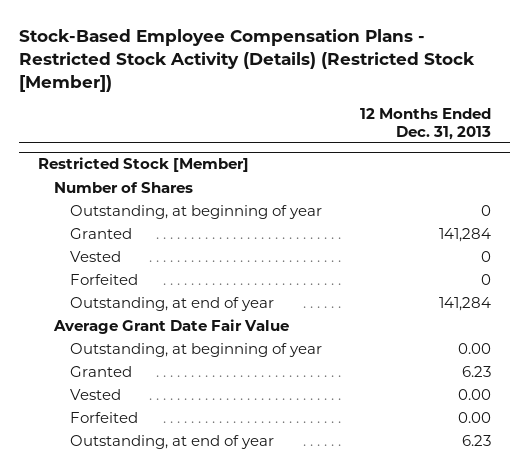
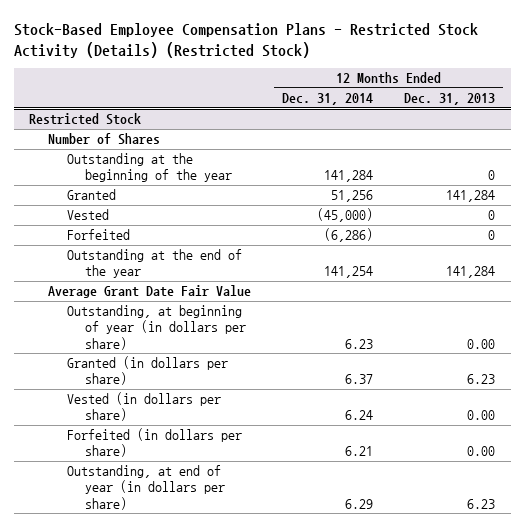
- Stock-Based Employee Compensation Plans - Restricted Stock Activity (Details) (Restricted Stock [Member])
+ Stock-Based Employee Compensation Plans - Restricted Stock Activity (Details) (Restricted Stock)
- | 12 Months Ended Dec. 31, 2013
+ | 12 Months Ended Dec. 31, 2014 | 12 Months Ended Dec. 31, 2013
- Restricted Stock [Member]
+ Restricted Stock
- Outstanding, at beginning of year | 0
+ Outstanding at the beginning of the year | 141,284 | 0
- Outstanding, at end of year | 141,284
+ Outstanding at the end of the year | 141,254 | 141,284
- Outstanding, at beginning of year | 0.00
- Granted | 6.23
- Vested | 0.00
- Forfeited | 0.00
- Outstanding, at end of year | 6.23
+ Outstanding, at beginning of year (in dollars per share) | 6.23 | 0.00
+ Granted (in dollars per share) | 6.37 | 6.23
+ Vested (in dollars per share) | 6.24 | 0.00
+ Forfeited (in dollars per share) | 6.21 | 0.00
+ Outstanding, at end of year (in dollars per share) | 6.29 | 6.23

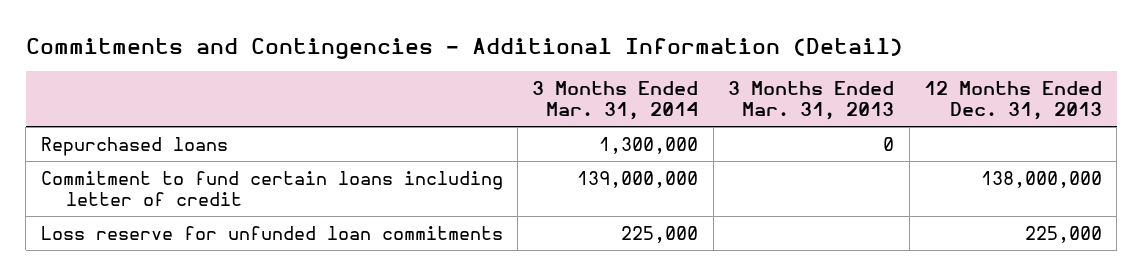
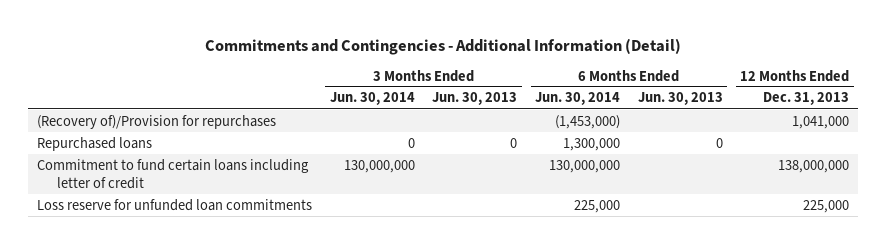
- | 3 Months Ended Mar. 31, 2014 | 3 Months Ended Mar. 31, 2013 | 12 Months Ended Dec. 31, 2013
+ | 3 Months Ended Jun. 30, 2014 | 3 Months Ended Jun. 30, 2013 | 6 Months Ended Jun. 30, 2014 | 6 Months Ended Jun. 30, 2013 | 12 Months Ended Dec. 31, 2013
+ (Recovery of)/Provision for repurchases | | | (1,453,000) | | 1,041,000

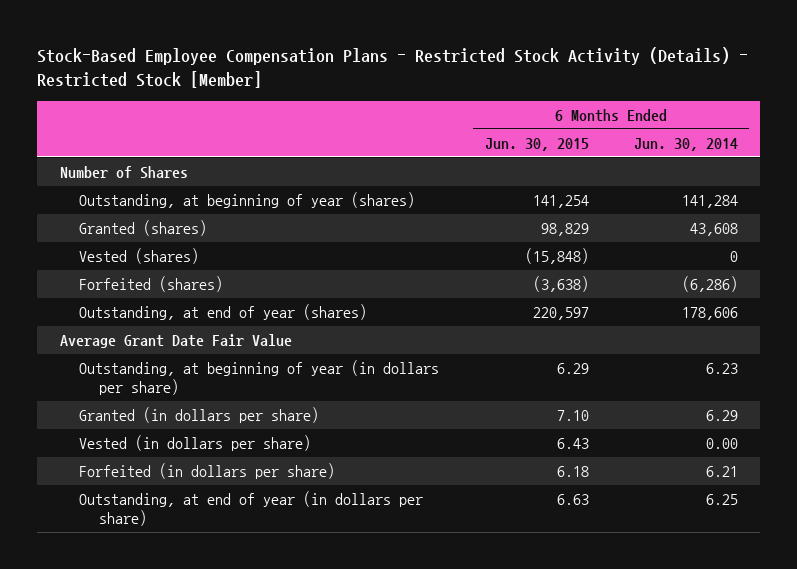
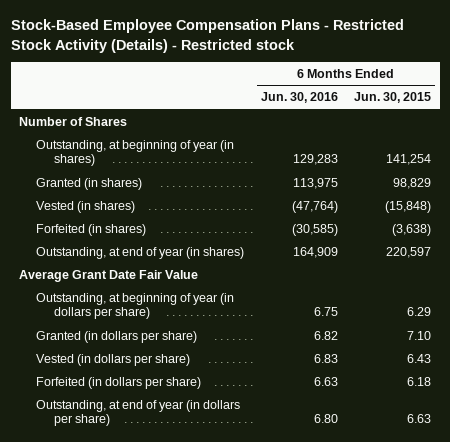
- Stock-Based Employee Compensation Plans - Restricted Stock Activity (Details) - Restricted Stock [Member]
+ Stock-Based Employee Compensation Plans - Restricted Stock Activity (Details) - Restricted stock
- | 6 Months Ended Jun. 30, 2015 | 6 Months Ended Jun. 30, 2014
+ | 6 Months Ended Jun. 30, 2016 | 6 Months Ended Jun. 30, 2015
- Outstanding, at beginning of year (shares) | 141,254 | 141,284
- Granted (shares) | 98,829 | 43,608
- Vested (shares) | (15,848) | 0
- Forfeited (shares) | (3,638) | (6,286)
- Outstanding, at end of year (shares) | 220,597 | 178,606
+ Outstanding, at beginning of year (in shares) | 129,283 | 141,254
+ Granted (in shares) | 113,975 | 98,829
+ Vested (in shares) | (47,764) | (15,848)
+ Forfeited (in shares) | (30,585) | (3,638)
+ Outstanding, at end of year (in shares) | 164,909 | 220,597

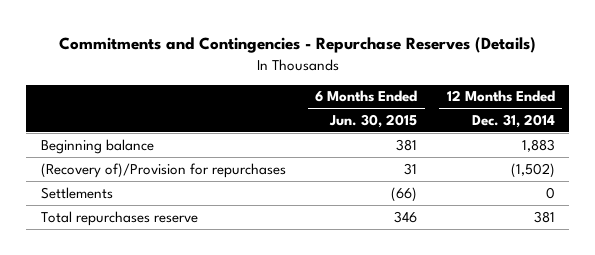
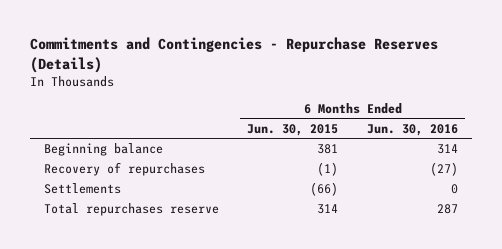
- | 6 Months Ended Jun. 30, 2015 | 12 Months Ended Dec. 31, 2014
+ | 6 Months Ended Jun. 30, 2015 | 6 Months Ended Jun. 30, 2016
- (Recovery of)/Provision for repurchases | 31 | (1,502)
+ Recovery of repurchases | (1) | (27)
- Total repurchases reserve | 346 | 381
+ Total repurchases reserve | 314 | 287

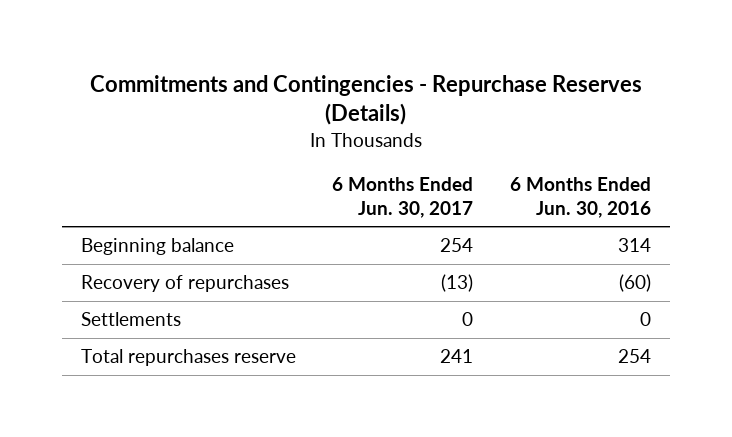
- | 6 Months Ended Jun. 30, 2015 | 6 Months Ended Jun. 30, 2016
+ | 6 Months Ended Jun. 30, 2017 | 6 Months Ended Jun. 30, 2016
- Recovery of repurchases | (1) | (27)
+ Recovery of repurchases | (13) | (60)
- Total repurchases reserve | 314 | 287
+ Total repurchases reserve | 241 | 254

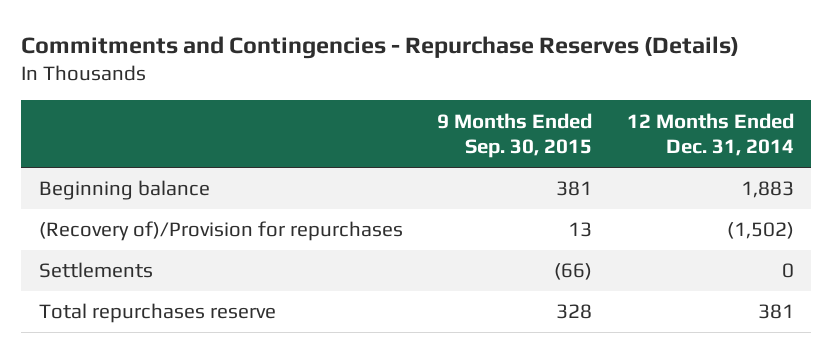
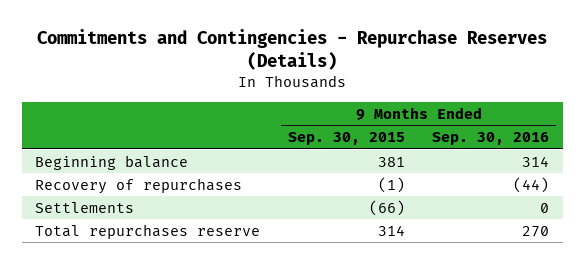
- | 9 Months Ended Sep. 30, 2015 | 12 Months Ended Dec. 31, 2014
+ | 9 Months Ended Sep. 30, 2015 | 9 Months Ended Sep. 30, 2016
- (Recovery of)/Provision for repurchases | 13 | (1,502)
+ Recovery of repurchases | (1) | (44)
- Total repurchases reserve | 328 | 381
+ Total repurchases reserve | 314 | 270

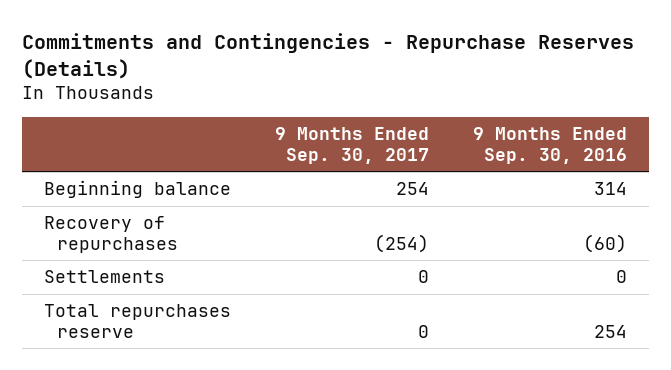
- | 9 Months Ended Sep. 30, 2015 | 9 Months Ended Sep. 30, 2016
+ | 9 Months Ended Sep. 30, 2017 | 9 Months Ended Sep. 30, 2016
- Recovery of repurchases | (1) | (44)
+ Recovery of repurchases | (254) | (60)
- Total repurchases reserve | 314 | 270
+ Total repurchases reserve | 0 | 254

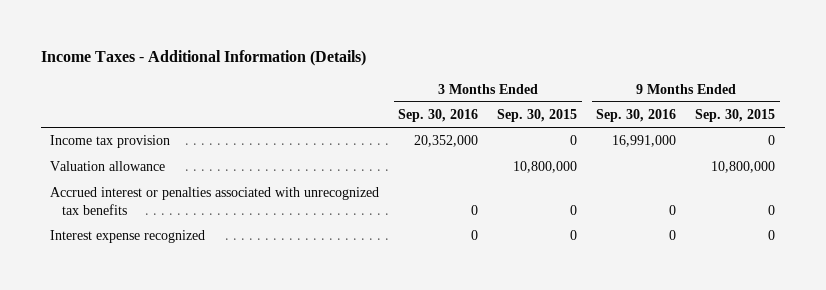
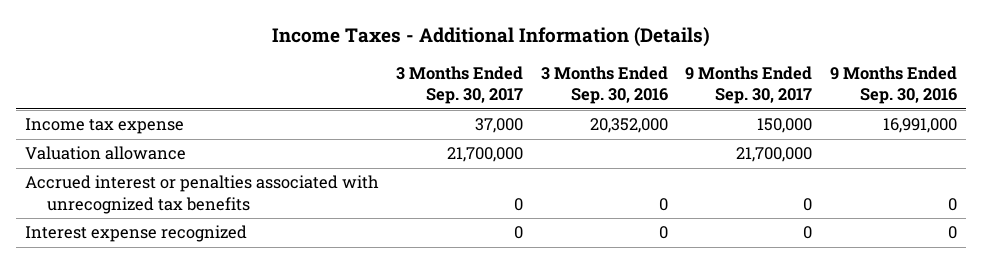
- | 3 Months Ended Sep. 30, 2016 | 3 Months Ended Sep. 30, 2015 | 9 Months Ended Sep. 30, 2016 | 9 Months Ended Sep. 30, 2015
+ | 3 Months Ended Sep. 30, 2017 | 3 Months Ended Sep. 30, 2016 | 9 Months Ended Sep. 30, 2017 | 9 Months Ended Sep. 30, 2016
- Income tax provision | 20,352,000 | 0 | 16,991,000 | 0
+ Income tax expense | 37,000 | 20,352,000 | 150,000 | 16,991,000

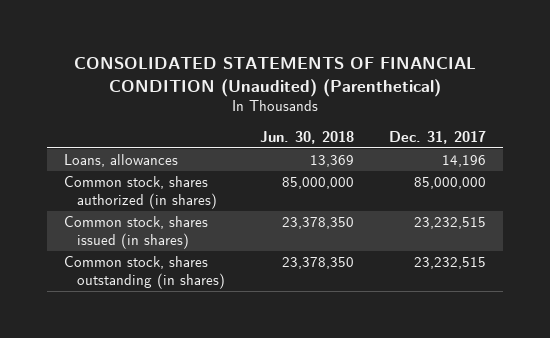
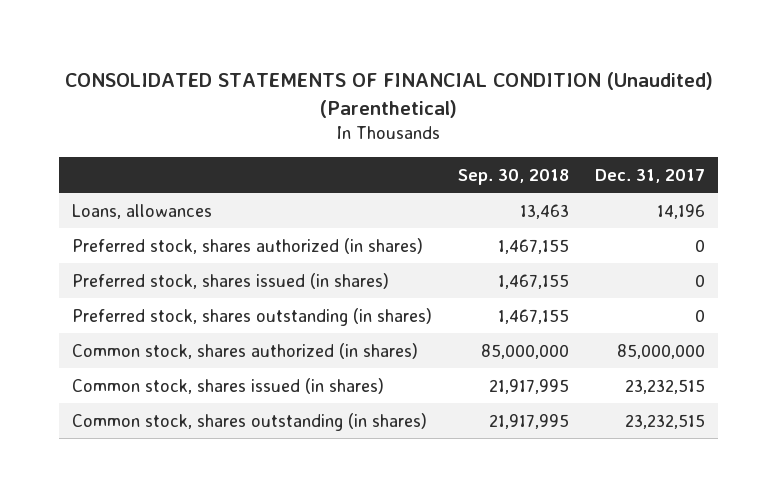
- | Jun. 30, 2018 | Dec. 31, 2017
+ | Sep. 30, 2018 | Dec. 31, 2017
+ Preferred stock, shares authorized (in shares) | 1,467,155 | 0
+ Preferred stock, shares issued (in shares) | 1,467,155 | 0
+ Preferred stock, shares outstanding (in shares) | 1,467,155 | 0

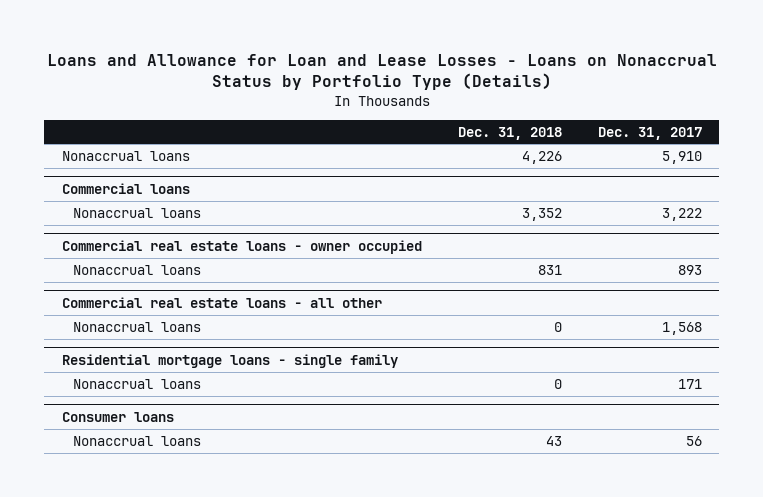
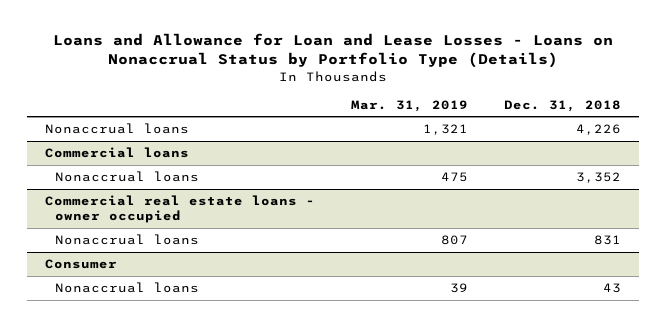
- | Dec. 31, 2018 | Dec. 31, 2017
+ | Mar. 31, 2019 | Dec. 31, 2018
- Commercial real estate loans - all other
- Nonaccrual loans | 0 | 1,568
- Residential mortgage loans - single family
- Nonaccrual loans | 0 | 171
- Consumer loans
+ Consumer

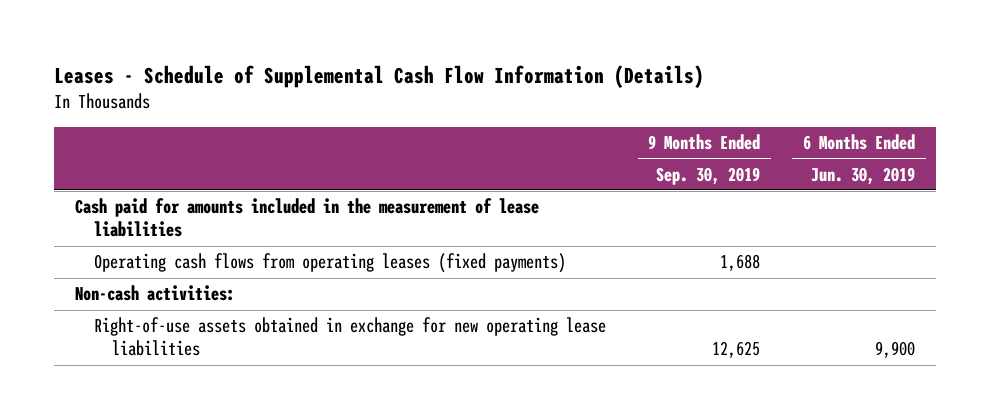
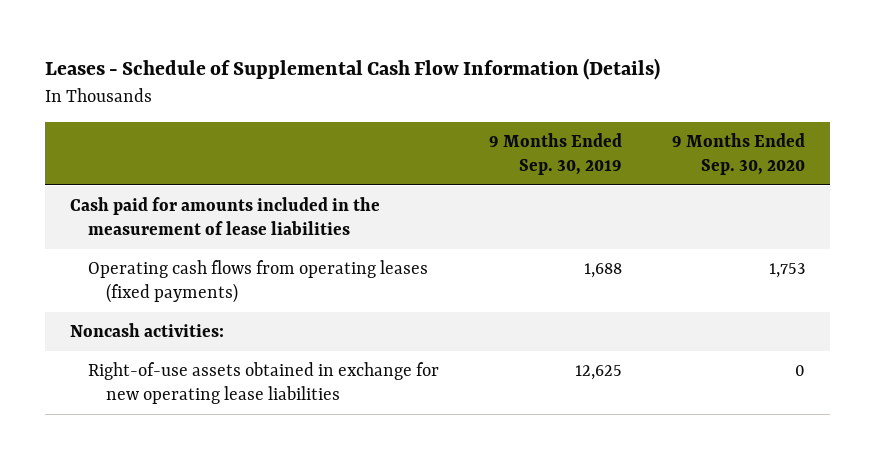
- | 9 Months Ended Sep. 30, 2019 | 6 Months Ended Jun. 30, 2019
+ | 9 Months Ended Sep. 30, 2019 | 9 Months Ended Sep. 30, 2020
- Non-cash activities:
+ Noncash activities:

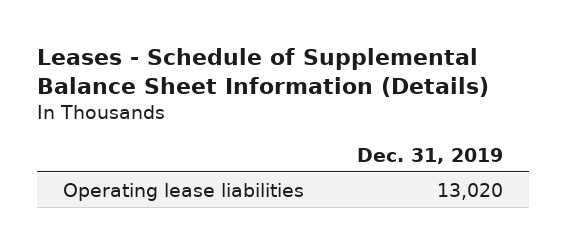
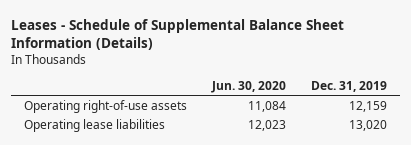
- | Dec. 31, 2019
+ | Jun. 30, 2020 | Dec. 31, 2019
+ Operating right-of-use assets | 11,084 | 12,159

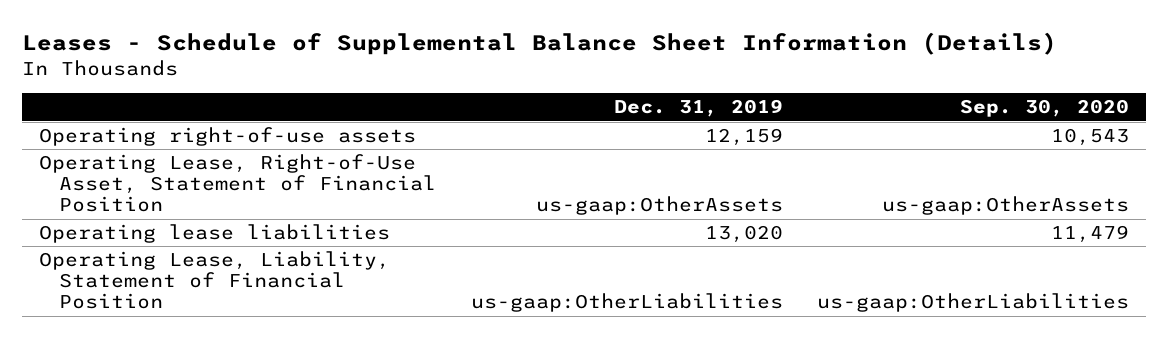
- | Jun. 30, 2020 | Dec. 31, 2019
+ | Dec. 31, 2019 | Sep. 30, 2020
+ Operating Lease, Right-of-Use Asset, Statement of Financial Position | us-gaap:OtherAssets | us-gaap:OtherAssets
+ Operating Lease, Liability, Statement of Financial Position | us-gaap:OtherLiabilities | us-gaap:OtherLiabilities

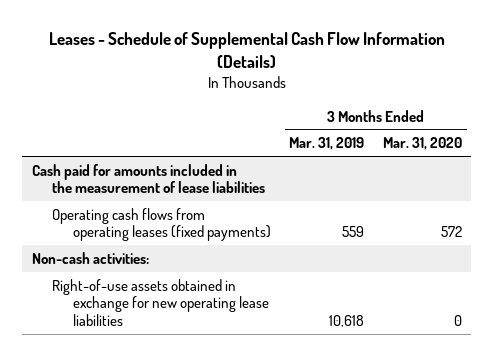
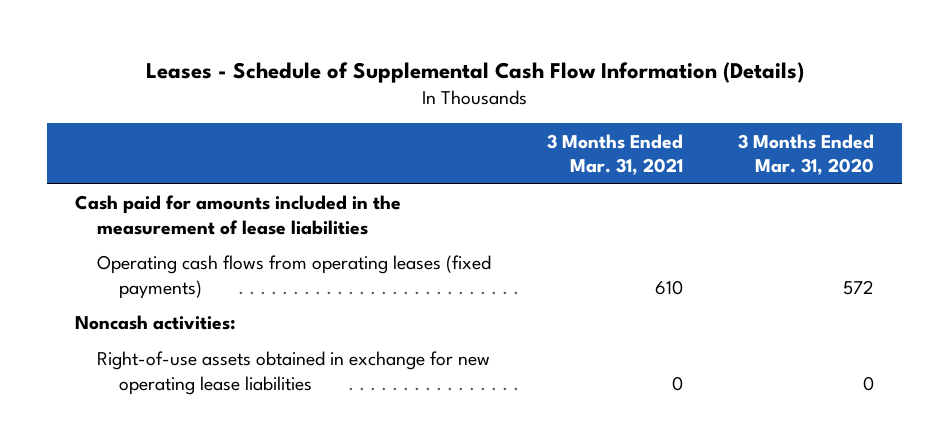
- | 3 Months Ended Mar. 31, 2019 | 3 Months Ended Mar. 31, 2020
+ | 3 Months Ended Mar. 31, 2021 | 3 Months Ended Mar. 31, 2020
- Non-cash activities:
+ Noncash activities:

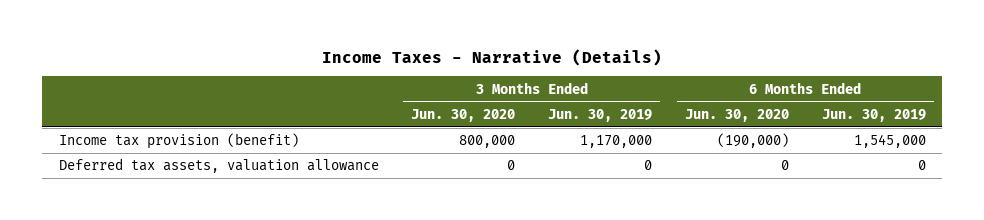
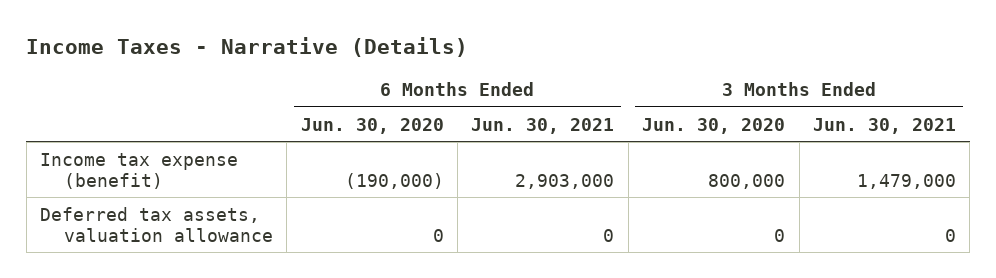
- | 3 Months Ended Jun. 30, 2020 | 3 Months Ended Jun. 30, 2019 | 6 Months Ended Jun. 30, 2020 | 6 Months Ended Jun. 30, 2019
+ | 6 Months Ended Jun. 30, 2020 | 6 Months Ended Jun. 30, 2021 | 3 Months Ended Jun. 30, 2020 | 3 Months Ended Jun. 30, 2021
- Income tax provision (benefit) | 800,000 | 1,170,000 | (190,000) | 1,545,000
+ Income tax expense (benefit) | (190,000) | 2,903,000 | 800,000 | 1,479,000

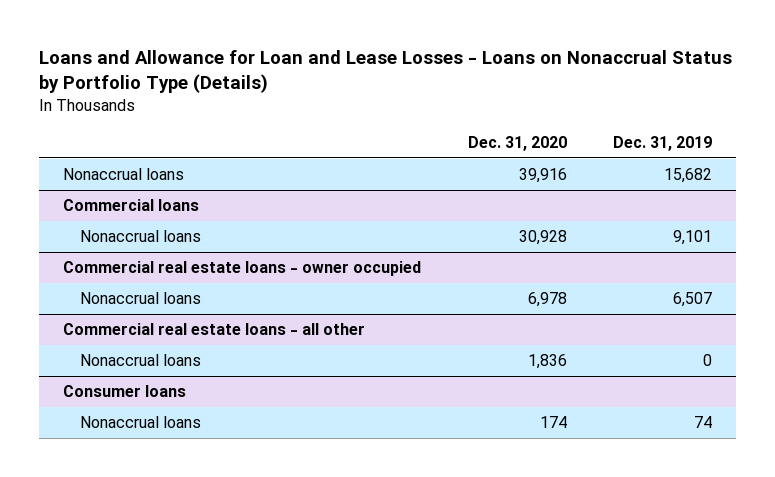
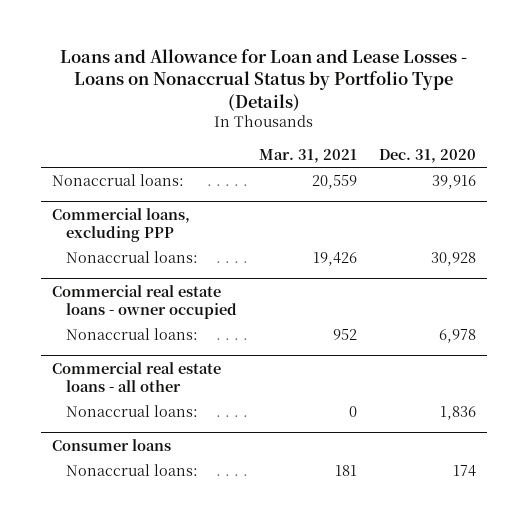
- | Dec. 31, 2020 | Dec. 31, 2019
+ | Mar. 31, 2021 | Dec. 31, 2020
- Nonaccrual loans | 39,916 | 15,682
- Commercial loans
- Nonaccrual loans | 30,928 | 9,101
+ Nonaccrual loans: | 20,559 | 39,916
+ Commercial loans, excluding PPP
+ Nonaccrual loans: | 19,426 | 30,928
@ Commercial real estate loans - owner occupied
- Nonaccrual loans | 6,978 | 6,507
+ Nonaccrual loans: | 952 | 6,978
@ Commercial real estate loans - all other
- Nonaccrual loans | 1,836 | 0
+ Nonaccrual loans: | 0 | 1,836
@ Consumer loans
- Nonaccrual loans | 174 | 74
+ Nonaccrual loans: | 181 | 174

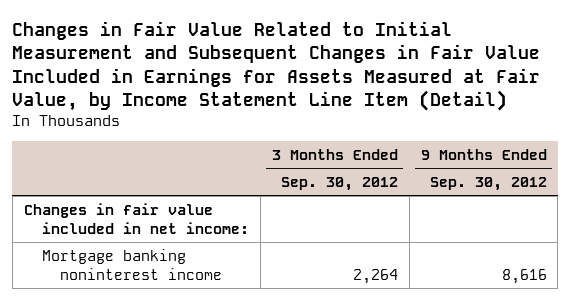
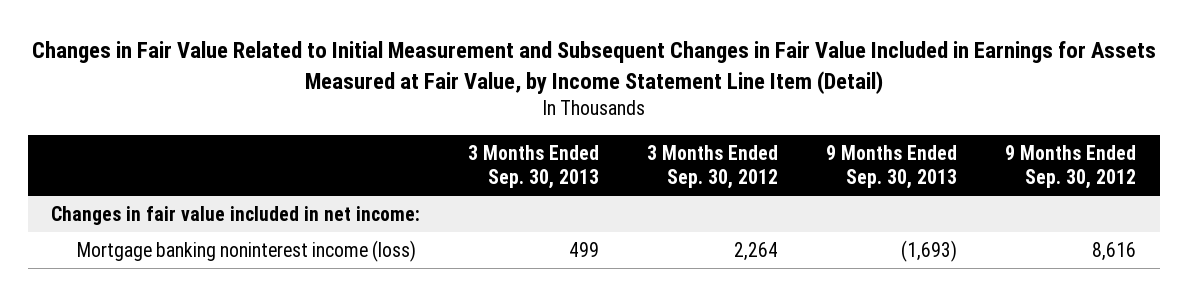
- | 3 Months Ended Sep. 30, 2012 | 9 Months Ended Sep. 30, 2012
+ | 3 Months Ended Sep. 30, 2013 | 3 Months Ended Sep. 30, 2012 | 9 Months Ended Sep. 30, 2013 | 9 Months Ended Sep. 30, 2012
- Mortgage banking noninterest income | 2,264 | 8,616
+ Mortgage banking noninterest income (loss) | 499 | 2,264 | (1,693) | 8,616

